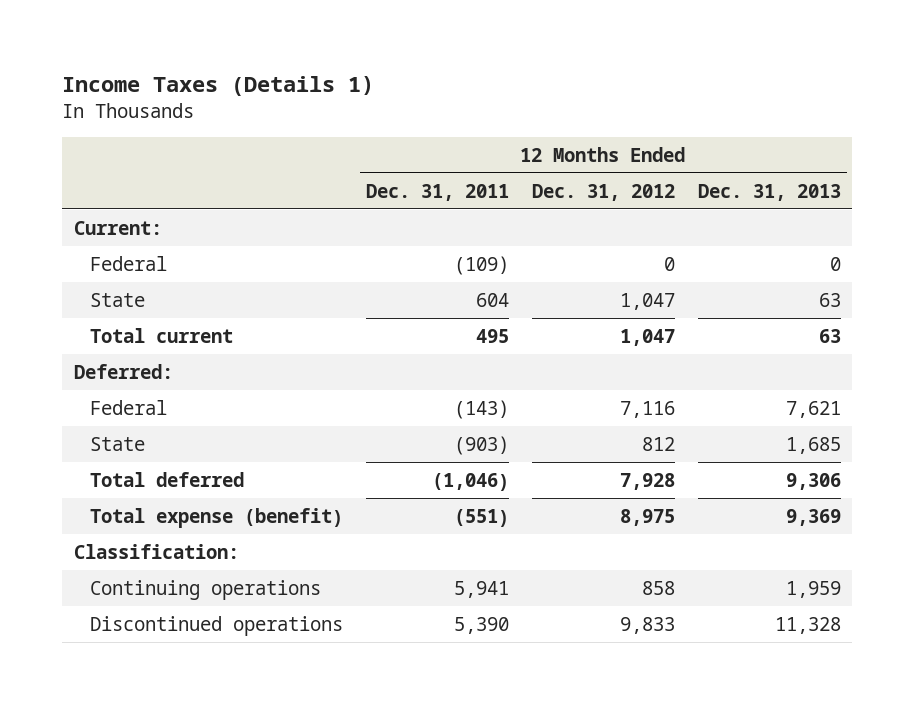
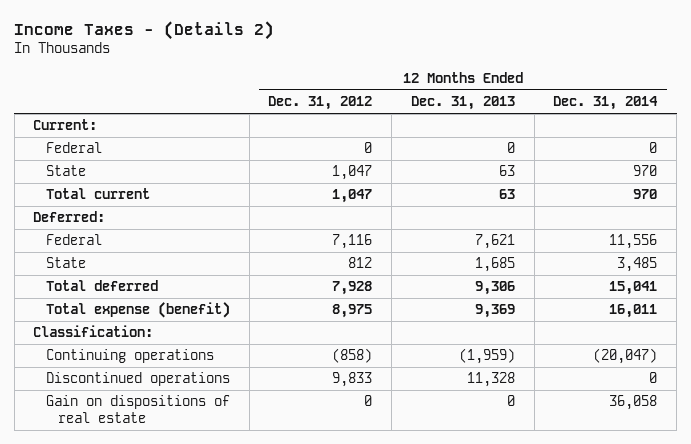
- Income Taxes (Details 1)
+ Income Taxes - (Details 2)
- | 12 Months Ended Dec. 31, 2011 | 12 Months Ended Dec. 31, 2012 | 12 Months Ended Dec. 31, 2013
+ | 12 Months Ended Dec. 31, 2012 | 12 Months Ended Dec. 31, 2013 | 12 Months Ended Dec. 31, 2014
- Continuing operations | 5,941 | 858 | 1,959
+ Continuing operations | (858) | (1,959) | (20,047)
+ Gain on dispositions of real estate | 0 | 0 | 36,058

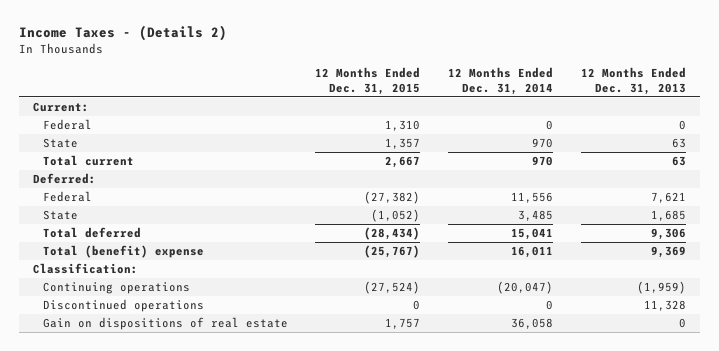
- | 12 Months Ended Dec. 31, 2012 | 12 Months Ended Dec. 31, 2013 | 12 Months Ended Dec. 31, 2014
+ | 12 Months Ended Dec. 31, 2015 | 12 Months Ended Dec. 31, 2014 | 12 Months Ended Dec. 31, 2013
- Total expense (benefit) | 8,975 | 9,369 | 16,011
+ Total (benefit) expense | (25,767) | 16,011 | 9,369

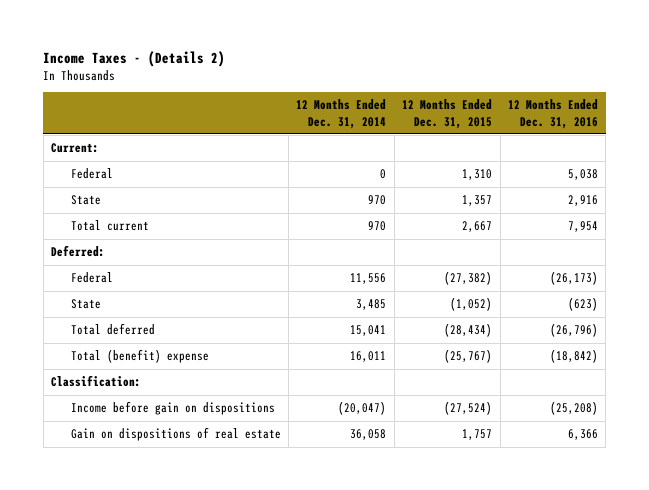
- | 12 Months Ended Dec. 31, 2015 | 12 Months Ended Dec. 31, 2014 | 12 Months Ended Dec. 31, 2013
+ | 12 Months Ended Dec. 31, 2014 | 12 Months Ended Dec. 31, 2015 | 12 Months Ended Dec. 31, 2016
- Continuing operations | (27,524) | (20,047) | (1,959)
- Discontinued operations | 0 | 0 | 11,328
+ Income before gain on dispositions | (20,047) | (27,524) | (25,208)

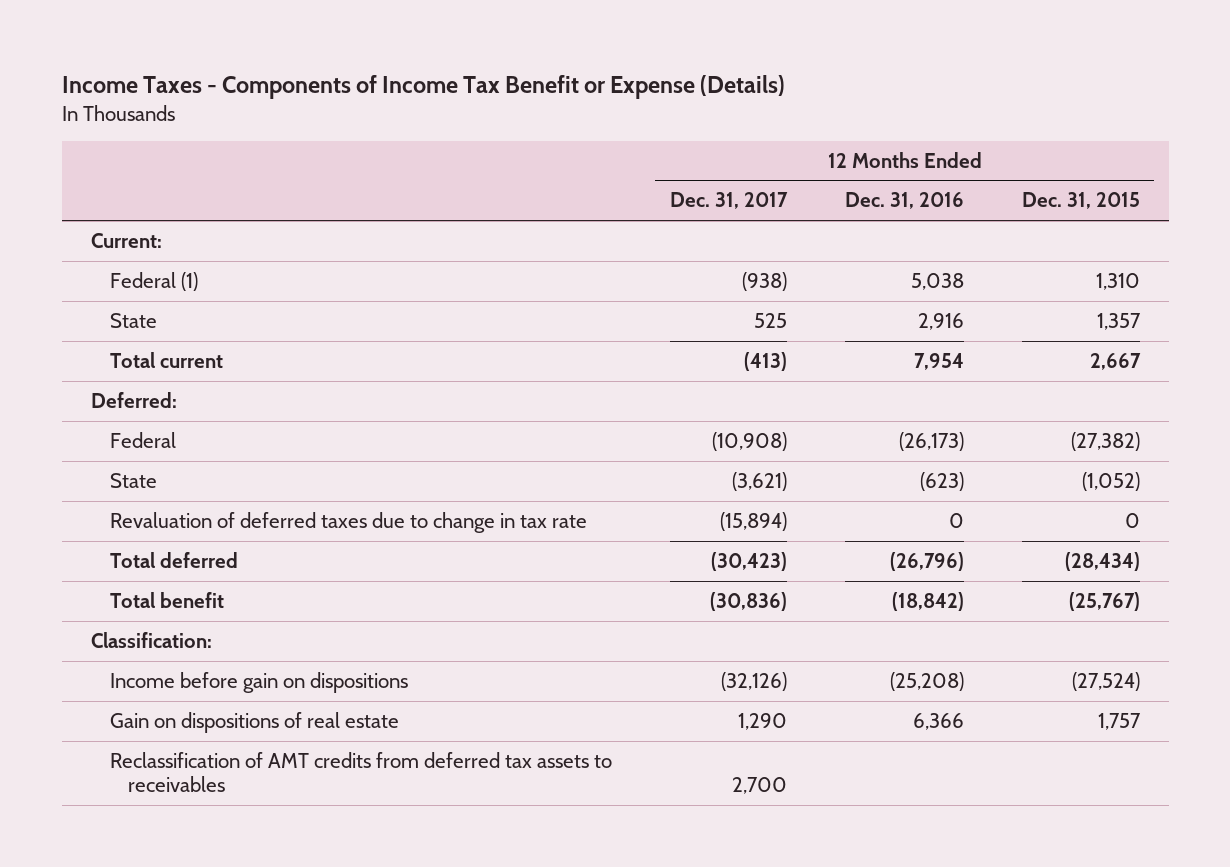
- Income Taxes - (Details 2)
+ Income Taxes - Components of Income Tax Benefit or Expense (Details)
- | 12 Months Ended Dec. 31, 2014 | 12 Months Ended Dec. 31, 2015 | 12 Months Ended Dec. 31, 2016
+ | 12 Months Ended Dec. 31, 2017 | 12 Months Ended Dec. 31, 2016 | 12 Months Ended Dec. 31, 2015
- Federal | 0 | 1,310 | 5,038
+ Federal (1) | (938) | 5,038 | 1,310
+ Revaluation of deferred taxes due to change in tax rate | (15,894) | 0 | 0
- Total (benefit) expense | 16,011 | (25,767) | (18,842)
+ Total benefit | (30,836) | (18,842) | (25,767)
+ Reclassification of AMT credits from deferred tax assets to receivables | 2,700 | |

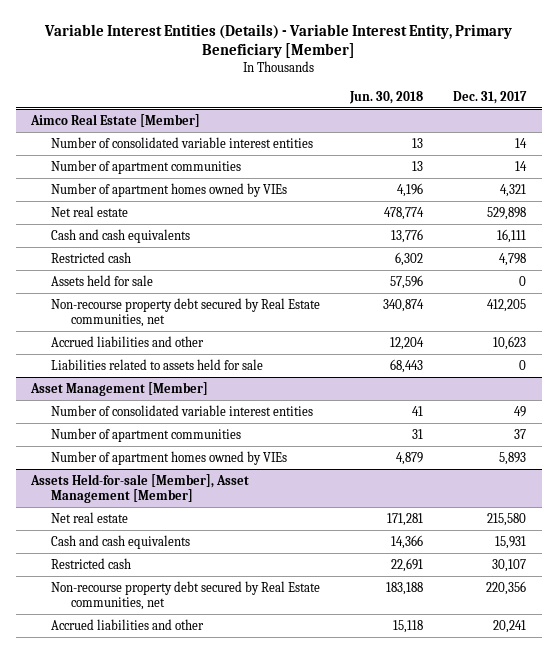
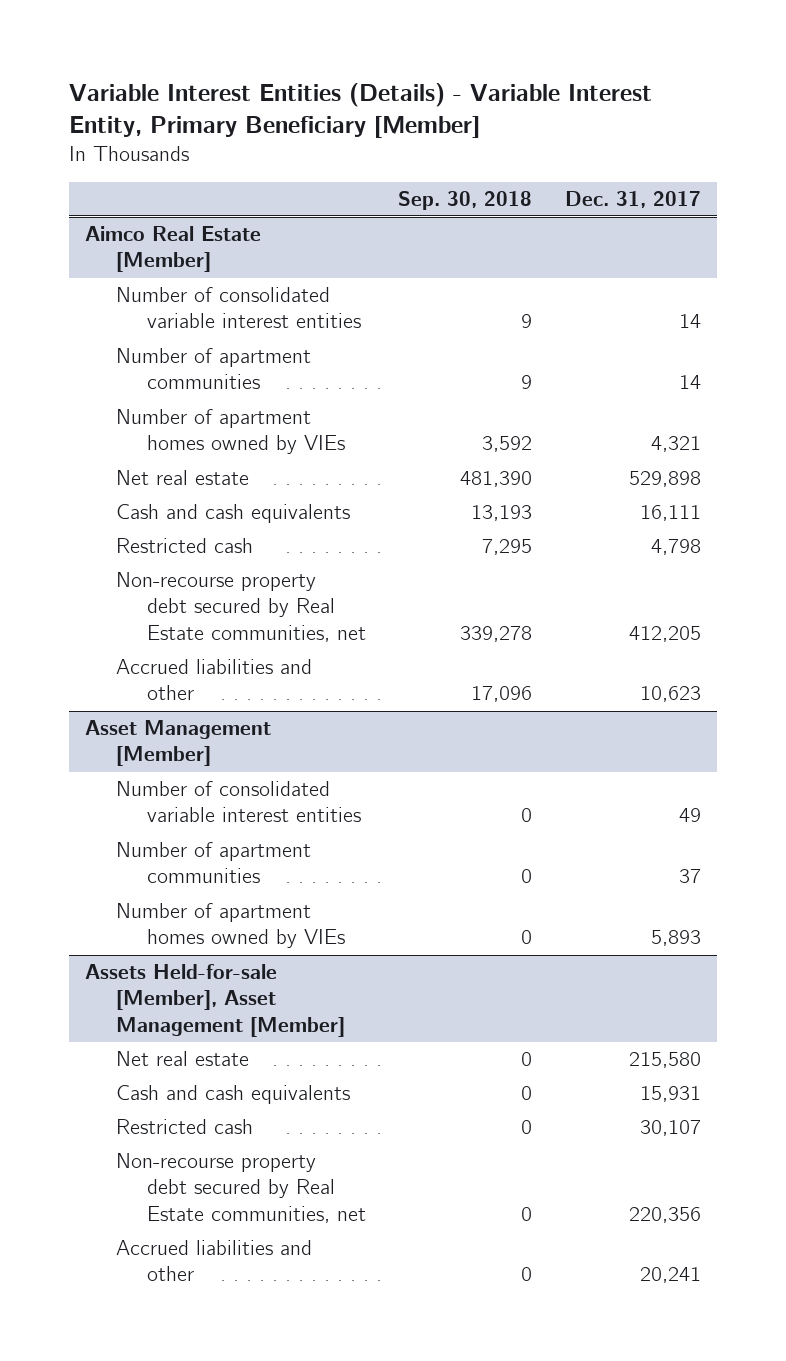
- | Jun. 30, 2018 | Dec. 31, 2017
+ | Sep. 30, 2018 | Dec. 31, 2017
@ Aimco Real Estate [Member]
- Assets held for sale | 57,596 | 0
- Liabilities related to assets held for sale | 68,443 | 0

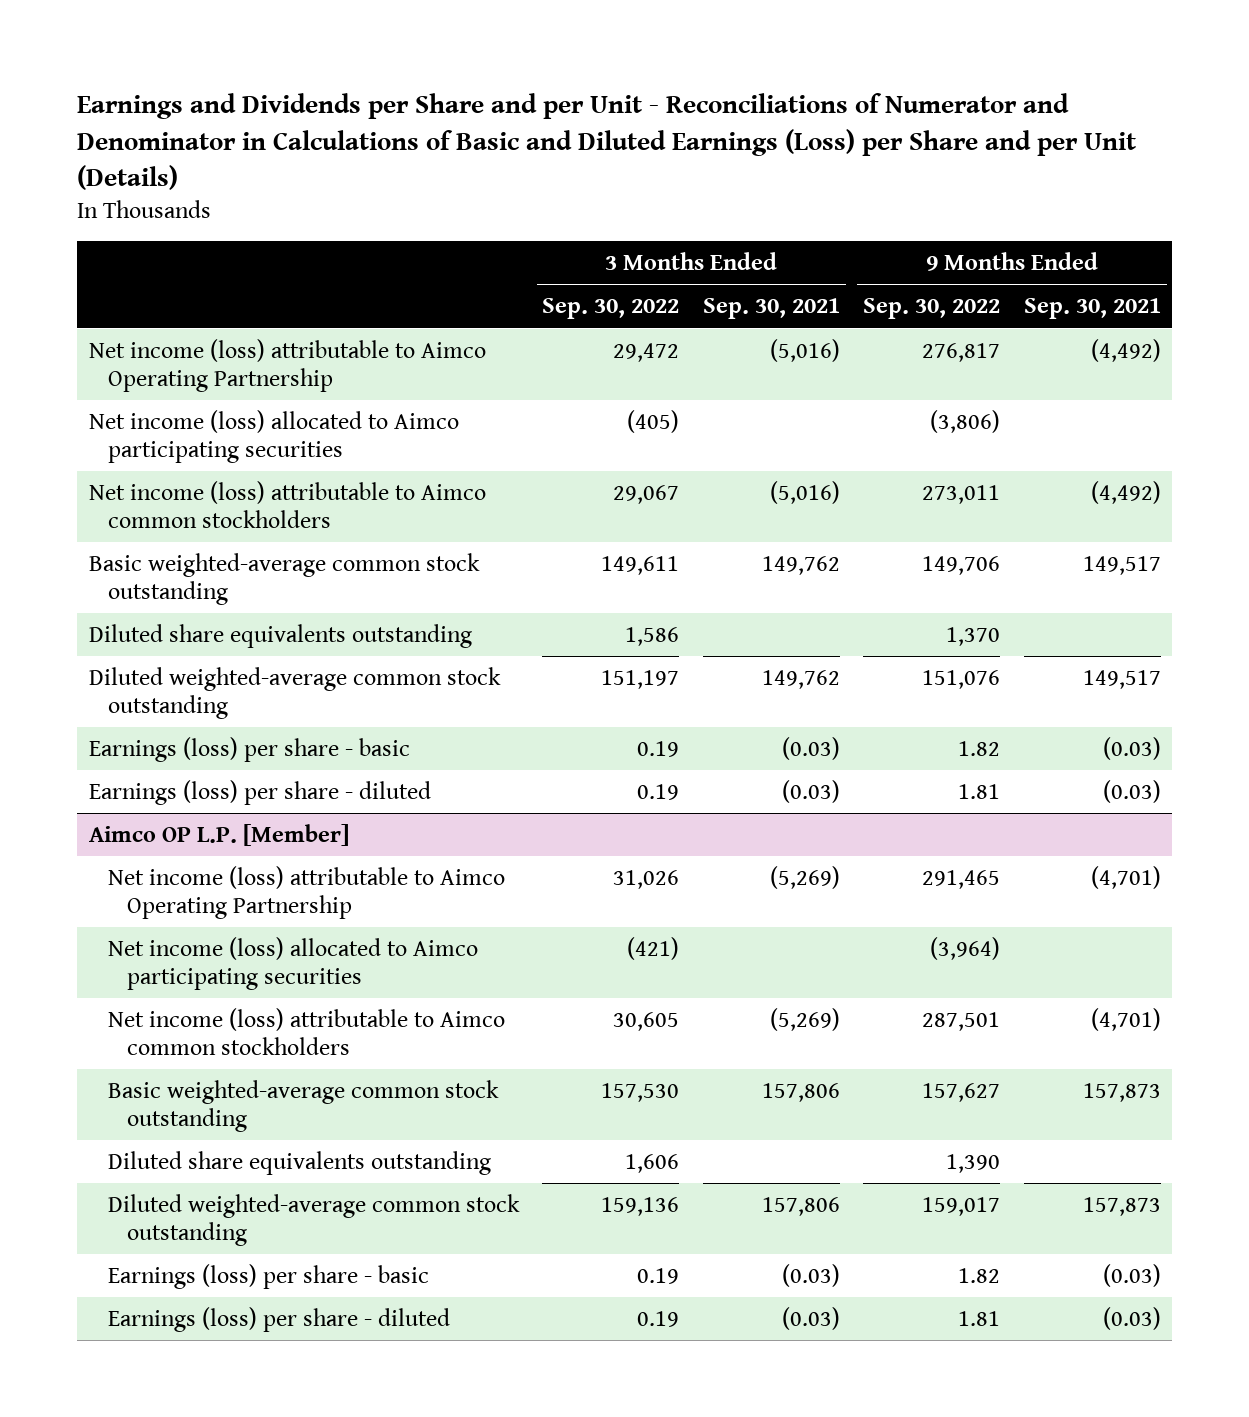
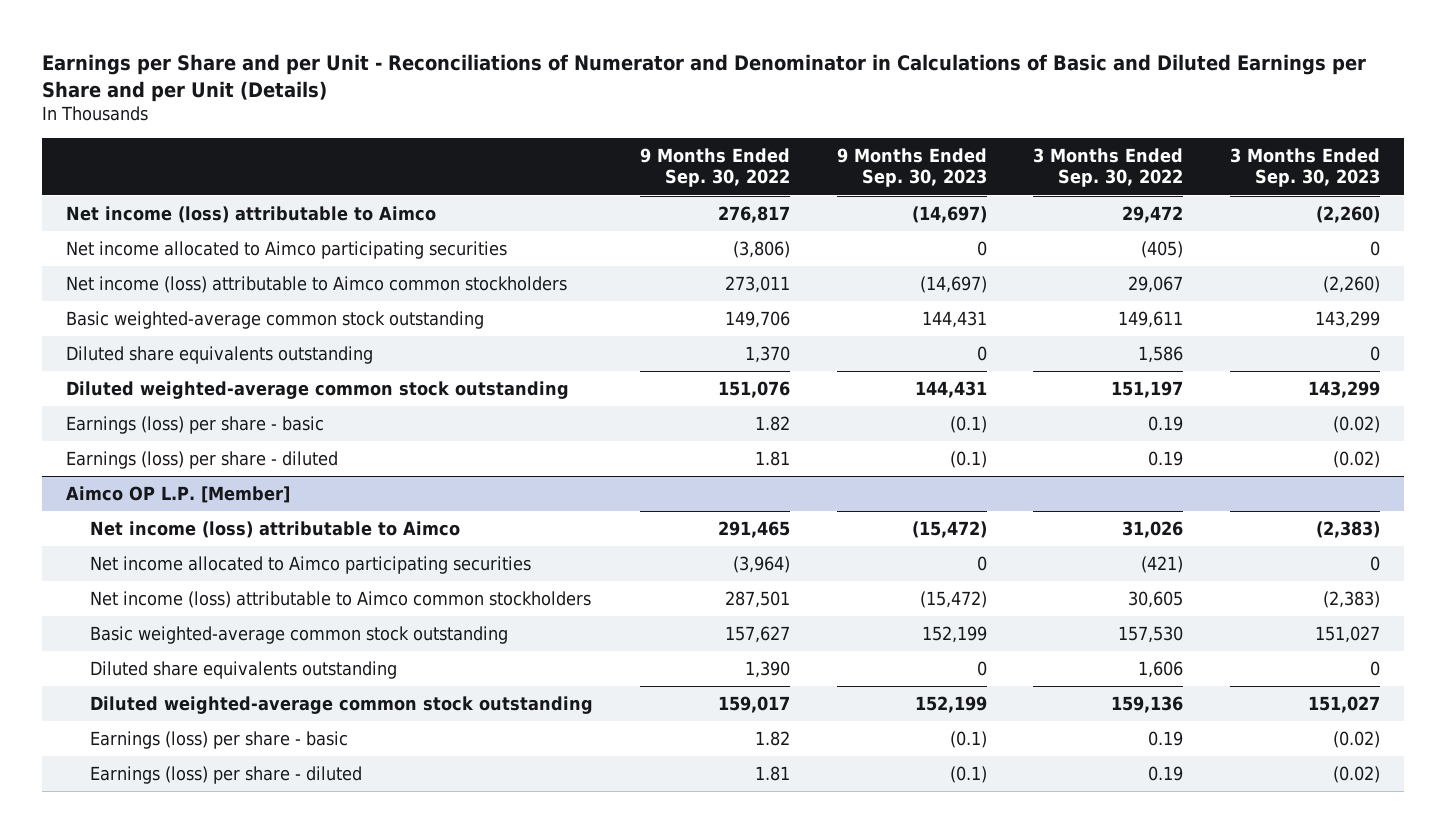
- Earnings and Dividends per Share and per Unit - Reconciliations of Numerator and Denominator in Calculations of Basic and Diluted Earnings (Loss) per Share and per Unit (Details)
+ Earnings per Share and per Unit - Reconciliations of Numerator and Denominator in Calculations of Basic and Diluted Earnings per Share and per Unit (Details)
- | 3 Months Ended Sep. 30, 2022 | 3 Months Ended Sep. 30, 2021 | 9 Months Ended Sep. 30, 2022 | 9 Months Ended Sep. 30, 2021
+ | 9 Months Ended Sep. 30, 2022 | 9 Months Ended Sep. 30, 2023 | 3 Months Ended Sep. 30, 2022 | 3 Months Ended Sep. 30, 2023
- Net income (loss) attributable to Aimco Operating Partnership | 29,472 | (5,016) | 276,817 | (4,492)
- Net income (loss) allocated to Aimco participating securities | (405) | | (3,806) |
+ Net income (loss) attributable to Aimco | 276,817 | (14,697) | 29,472 | (2,260)
+ Net income allocated to Aimco participating securities | (3,806) | 0 | (405) | 0
@ Aimco OP L.P. [Member]
- Net income (loss) attributable to Aimco Operating Partnership | 31,026 | (5,269) | 291,465 | (4,701)
- Net income (loss) allocated to Aimco participating securities | (421) | | (3,964) |
+ Net income (loss) attributable to Aimco | 291,465 | (15,472) | 31,026 | (2,383)
+ Net income allocated to Aimco participating securities | (3,964) | 0 | (421) | 0

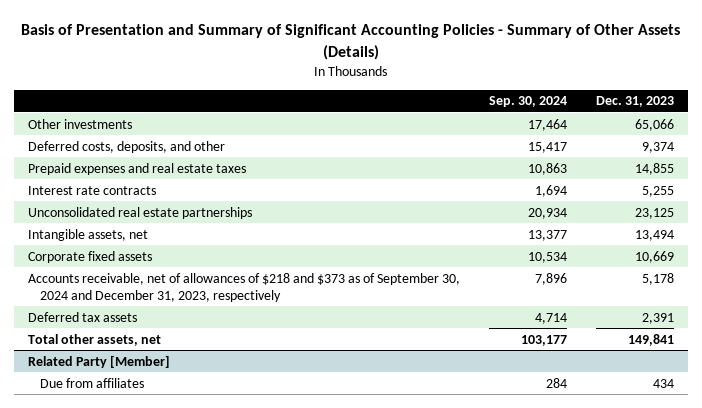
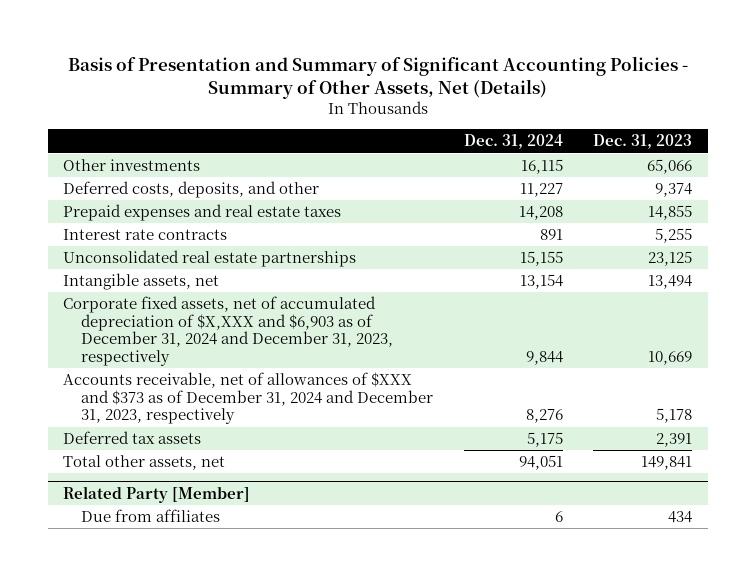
- Basis of Presentation and Summary of Significant Accounting Policies - Summary of Other Assets (Details)
+ Basis of Presentation and Summary of Significant Accounting Policies - Summary of Other Assets, Net (Details)
- | Sep. 30, 2024 | Dec. 31, 2023
+ | Dec. 31, 2024 | Dec. 31, 2023
- Corporate fixed assets | 10,534 | 10,669
- Accounts receivable, net of allowances of $218 and $373 as of September 30, 2024 and December 31, 2023, respectively | 7,896 | 5,178
+ Corporate fixed assets, net of accumulated depreciation of $X,XXX and $6,903 as of December 31, 2024 and December 31, 2023, respectively | 9,844 | 10,669
+ Accounts receivable, net of allowances of $XXX and $373 as of December 31, 2024 and December 31, 2023, respectively | 8,276 | 5,178

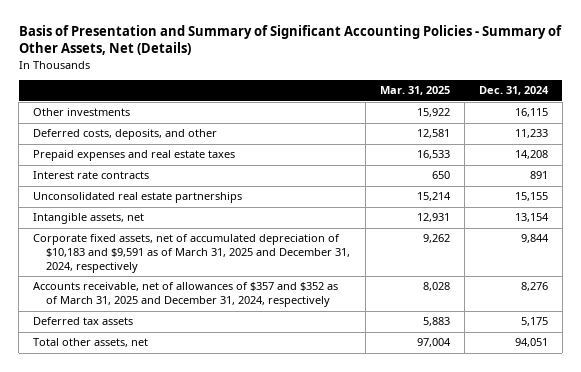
- | Dec. 31, 2024 | Dec. 31, 2023
+ | Mar. 31, 2025 | Dec. 31, 2024
- Deferred costs, deposits, and other | 11,227 | 9,374
+ Deferred costs, deposits, and other | 12,581 | 11,233
- Corporate fixed assets, net of accumulated depreciation of $X,XXX and $6,903 as of December 31, 2024 and December 31, 2023, respectively | 9,844 | 10,669
- Accounts receivable, net of allowances of $XXX and $373 as of December 31, 2024 and December 31, 2023, respectively | 8,276 | 5,178
+ Corporate fixed assets, net of accumulated depreciation of $10,183 and $9,591 as of March 31, 2025 and December 31, 2024, respectively | 9,262 | 9,844
+ Accounts receivable, net of allowances of $357 and $352 as of March 31, 2025 and December 31, 2024, respectively | 8,028 | 8,276
- Related Party [Member]
- Due from affiliates | 6 | 434

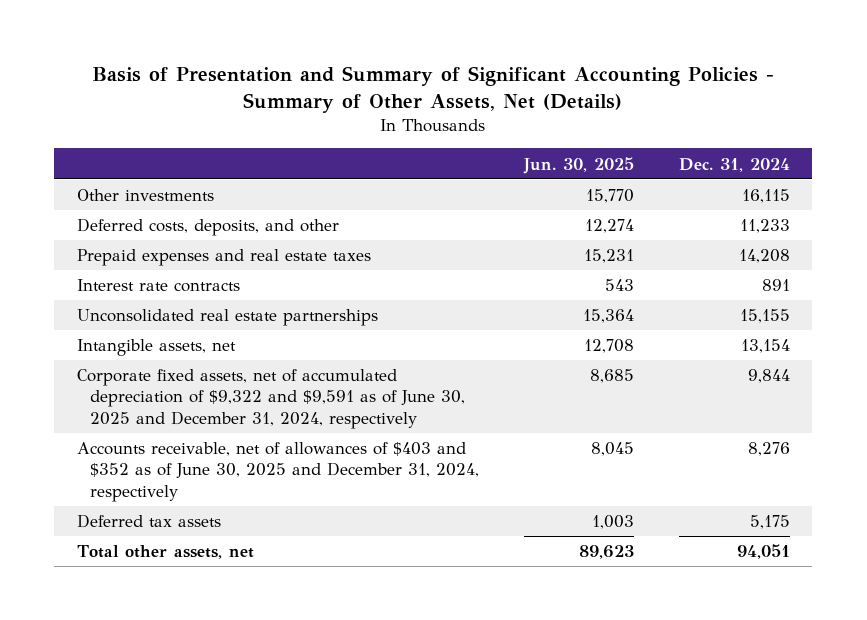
- | Mar. 31, 2025 | Dec. 31, 2024
+ | Jun. 30, 2025 | Dec. 31, 2024
- Corporate fixed assets, net of accumulated depreciation of $10,183 and $9,591 as of March 31, 2025 and December 31, 2024, respectively | 9,262 | 9,844
- Accounts receivable, net of allowances of $357 and $352 as of March 31, 2025 and December 31, 2024, respectively | 8,028 | 8,276
+ Corporate fixed assets, net of accumulated depreciation of $9,322 and $9,591 as of June 30, 2025 and December 31, 2024, respectively | 8,685 | 9,844
+ Accounts receivable, net of allowances of $403 and $352 as of June 30, 2025 and December 31, 2024, respectively | 8,045 | 8,276

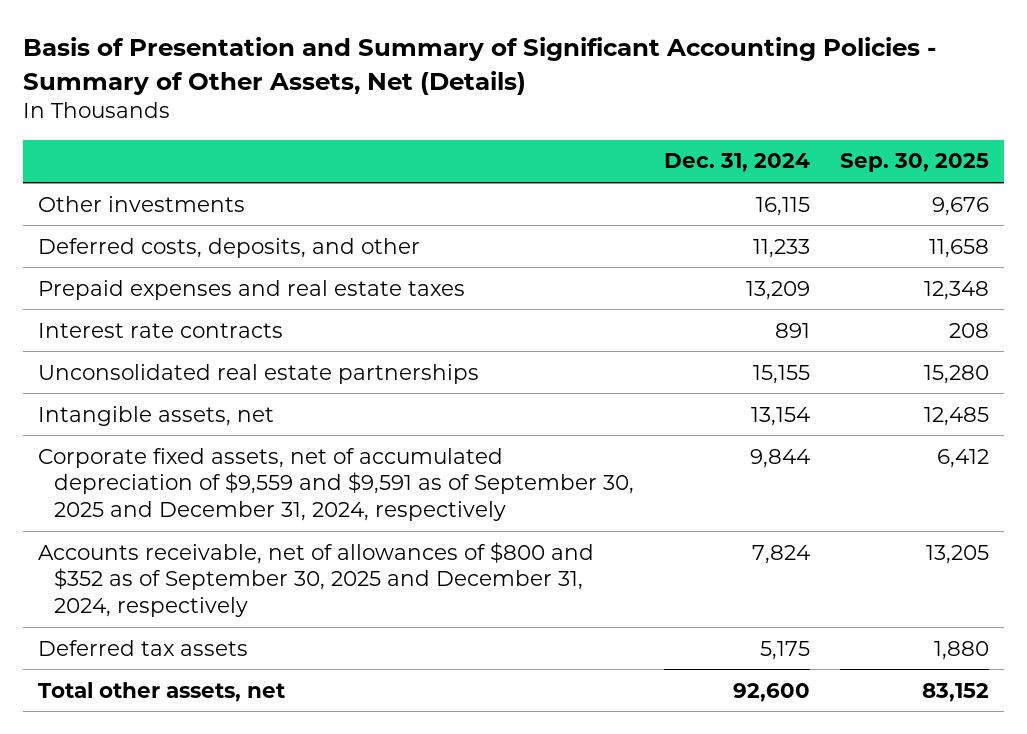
- | Jun. 30, 2025 | Dec. 31, 2024
+ | Dec. 31, 2024 | Sep. 30, 2025
- Prepaid expenses and real estate taxes | 15,231 | 14,208
+ Prepaid expenses and real estate taxes | 13,209 | 12,348
- Corporate fixed assets, net of accumulated depreciation of $9,322 and $9,591 as of June 30, 2025 and December 31, 2024, respectively | 8,685 | 9,844
- Accounts receivable, net of allowances of $403 and $352 as of June 30, 2025 and December 31, 2024, respectively | 8,045 | 8,276
+ Corporate fixed assets, net of accumulated depreciation of $9,559 and $9,591 as of September 30, 2025 and December 31, 2024, respectively | 9,844 | 6,412
+ Accounts receivable, net of allowances of $800 and $352 as of September 30, 2025 and December 31, 2024, respectively | 7,824 | 13,205
- Total other assets, net | 89,623 | 94,051
+ Total other assets, net | 92,600 | 83,152

